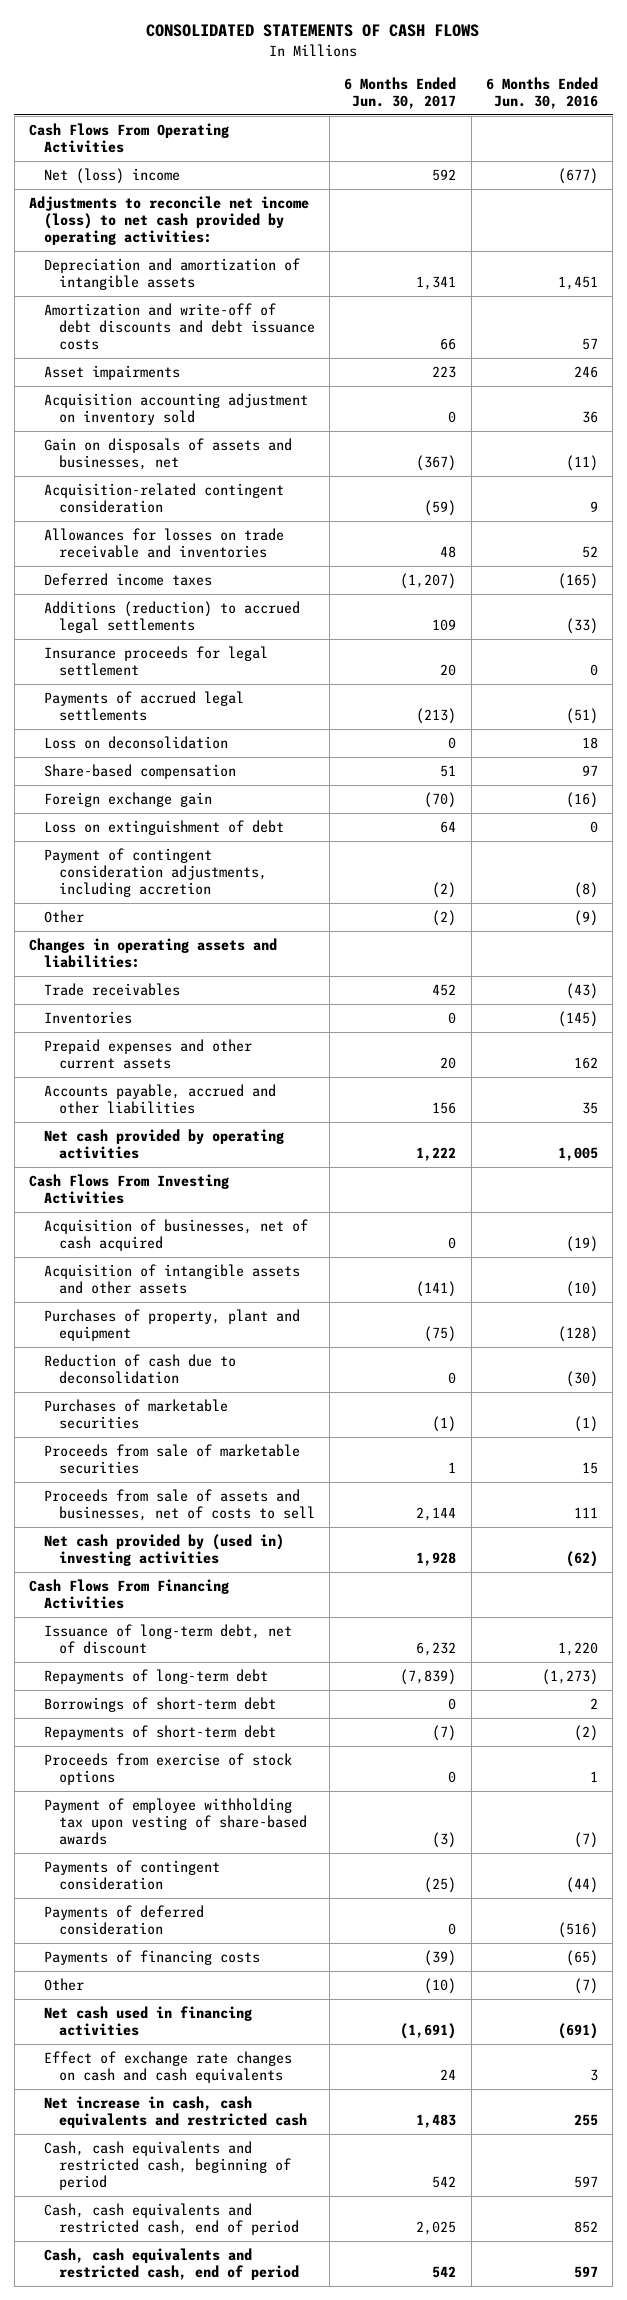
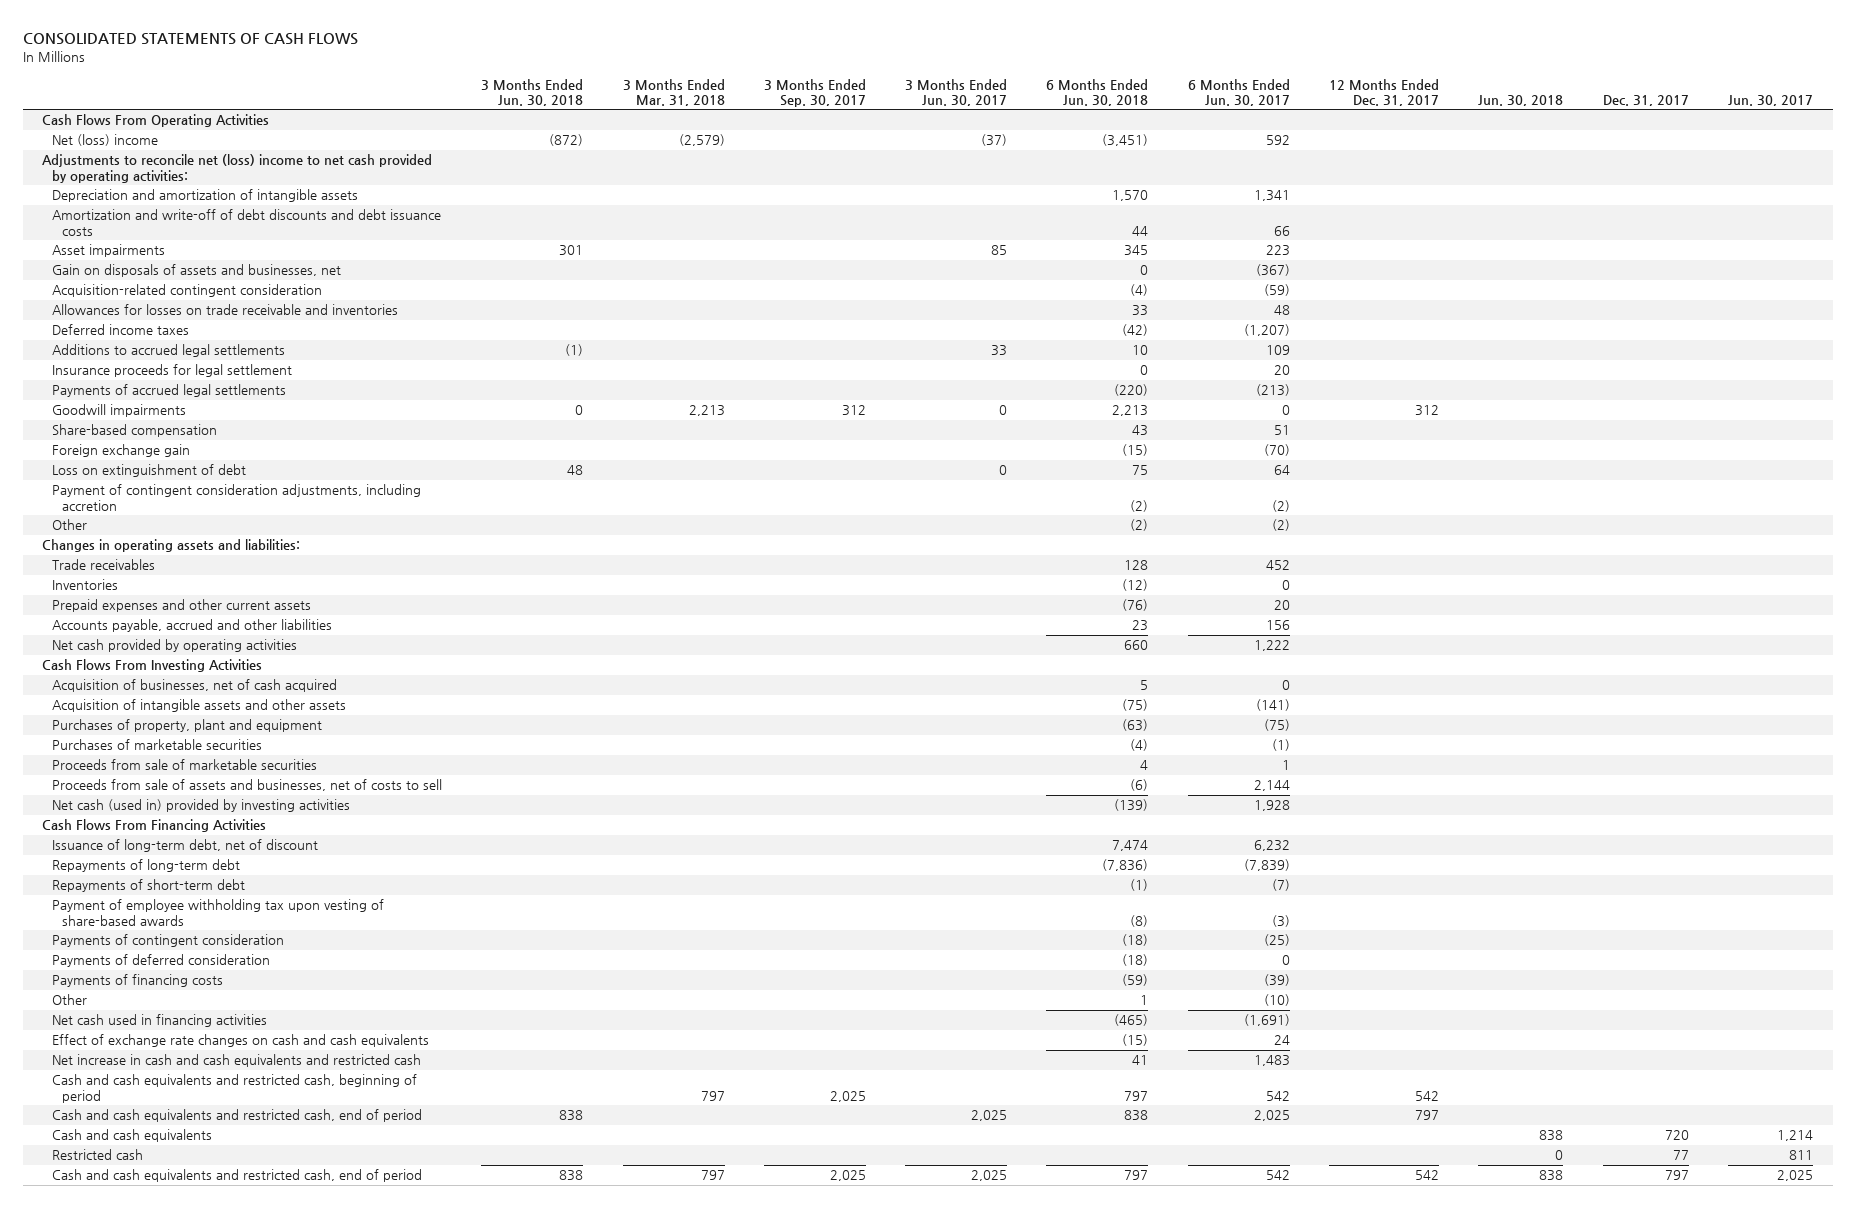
- | 6 Months Ended Jun. 30, 2017 | 6 Months Ended Jun. 30, 2016
+ | 3 Months Ended Jun. 30, 2018 | 3 Months Ended Mar. 31, 2018 | 3 Months Ended Sep. 30, 2017 | 3 Months Ended Jun. 30, 2017 | 6 Months Ended Jun. 30, 2018 | 6 Months Ended Jun. 30, 2017 | 12 Months Ended Dec. 31, 2017 | Jun. 30, 2018 | Dec. 31, 2017 | Jun. 30, 2017
- Adjustments to reconcile net income (loss) to net cash provided by operating activities:
+ Adjustments to reconcile net (loss) income to net cash provided by operating activities:
- Acquisition accounting adjustment on inventory sold | 0 | 36
- Additions (reduction) to accrued legal settlements | 109 | (33)
+ Additions to accrued legal settlements | (1) | | | 33 | 10 | 109 | | | |
- Loss on deconsolidation | 0 | 18
+ Goodwill impairments | 0 | 2,213 | 312 | 0 | 2,213 | 0 | 312 | | |
- Reduction of cash due to deconsolidation | 0 | (30)
- Net cash provided by (used in) investing activities | 1,928 | (62)
+ Net cash (used in) provided by investing activities | | | | | (139) | 1,928 | | | |
- Borrowings of short-term debt | 0 | 2
- Proceeds from exercise of stock options | 0 | 1
- Net increase in cash, cash equivalents and restricted cash | 1,483 | 255
- Cash, cash equivalents and restricted cash, beginning of period | 542 | 597
- Cash, cash equivalents and restricted cash, end of period | 2,025 | 852
- Cash, cash equivalents and restricted cash, end of period | 542 | 597
+ Net increase in cash and cash equivalents and restricted cash | | | | | 41 | 1,483 | | | |
+ Cash and cash equivalents and restricted cash, beginning of period | | 797 | 2,025 | | 797 | 542 | 542 | | |
+ Cash and cash equivalents and restricted cash, end of period | 838 | | | 2,025 | 838 | 2,025 | 797 | | |
+ Cash and cash equivalents | | | | | | | | 838 | 720 | 1,214
+ Restricted cash | | | | | | | | 0 | 77 | 811
+ Cash and cash equivalents and restricted cash, end of period | 838 | 797 | 2,025 | 2,025 | 797 | 542 | 542 | 838 | 797 | 2,025

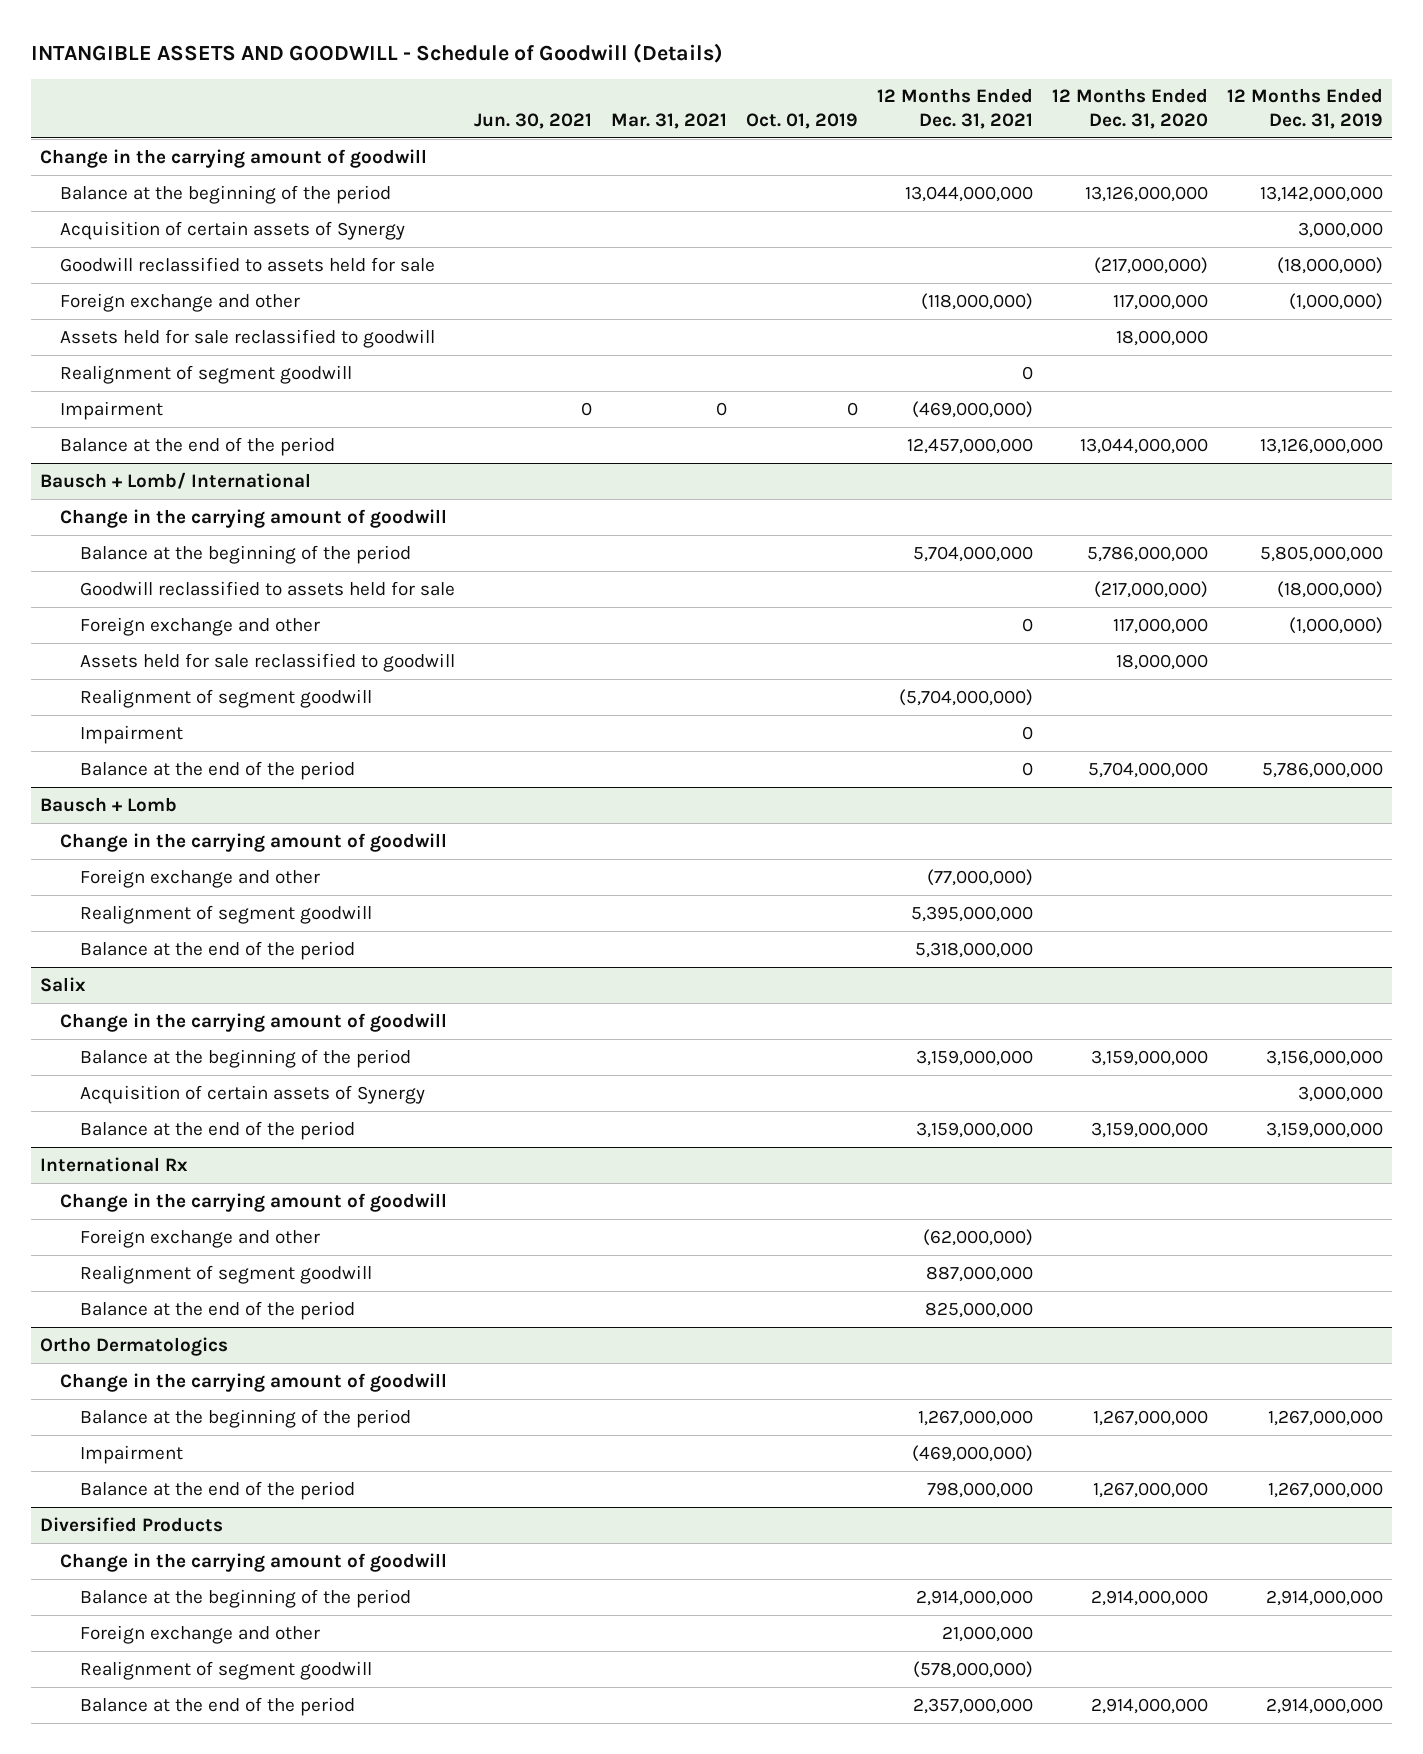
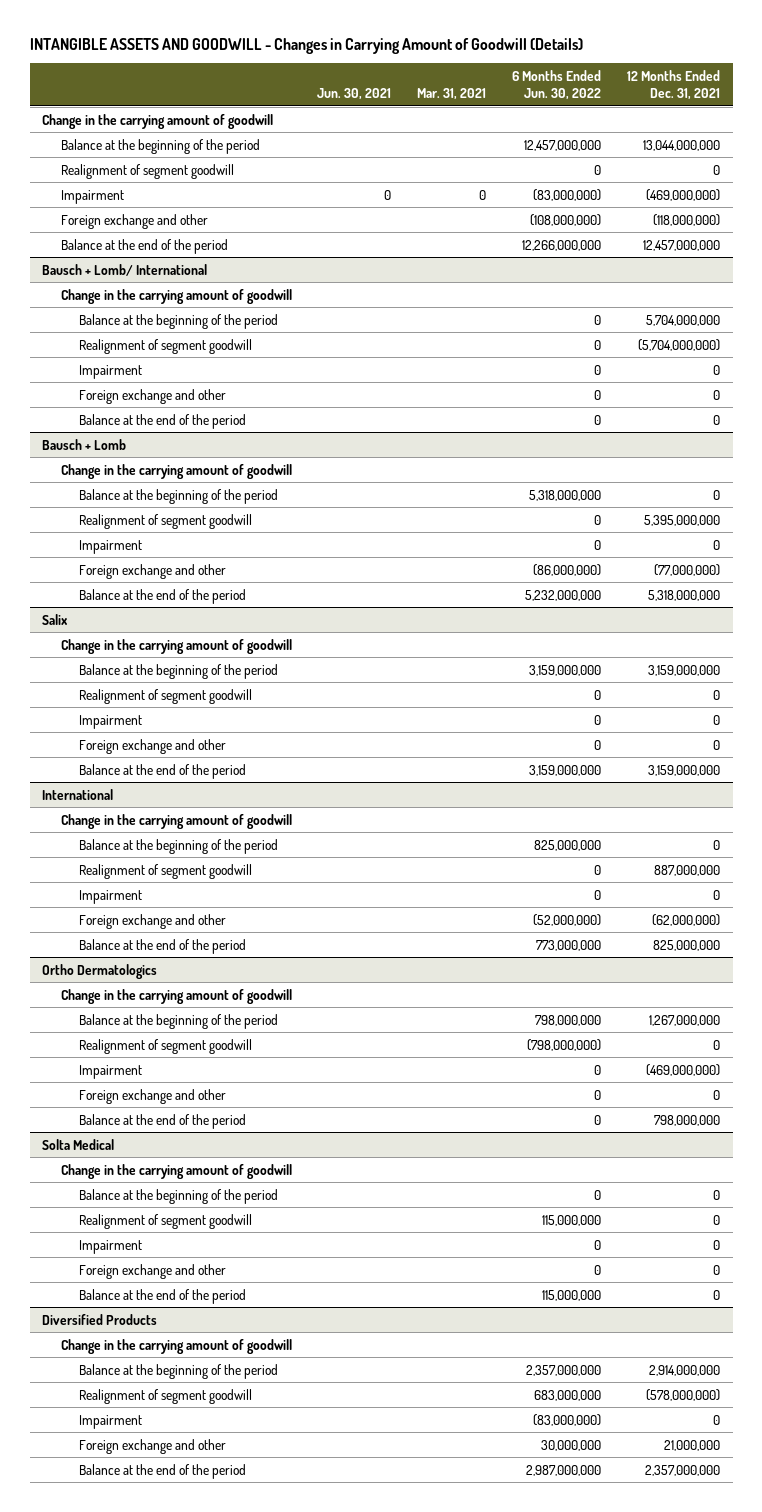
- INTANGIBLE ASSETS AND GOODWILL - Schedule of Goodwill (Details)
+ INTANGIBLE ASSETS AND GOODWILL - Changes in Carrying Amount of Goodwill (Details)
- | Jun. 30, 2021 | Mar. 31, 2021 | Oct. 01, 2019 | 12 Months Ended Dec. 31, 2021 | 12 Months Ended Dec. 31, 2020 | 12 Months Ended Dec. 31, 2019
+ | Jun. 30, 2021 | Mar. 31, 2021 | 6 Months Ended Jun. 30, 2022 | 12 Months Ended Dec. 31, 2021
- Acquisition of certain assets of Synergy | | | | | | 3,000,000
- Goodwill reclassified to assets held for sale | | | | | (217,000,000) | (18,000,000)
- Assets held for sale reclassified to goodwill | | | | | 18,000,000 |
moved down: Foreign exchange and other | | | (108,000,000) | (118,000,000)
@ Bausch + Lomb/ International
- Goodwill reclassified to assets held for sale | | | | | (217,000,000) | (18,000,000)
- Assets held for sale reclassified to goodwill | | | | | 18,000,000 |
moved down: Foreign exchange and other | | | 0 | 0
@ Bausch + Lomb
+ Balance at the beginning of the period | | | 5,318,000,000 | 0
+ Impairment | | | 0 | 0
moved down: Foreign exchange and other | | | (86,000,000) | (77,000,000)
@ Salix
- Acquisition of certain assets of Synergy | | | | | | 3,000,000
+ Realignment of segment goodwill | | | 0 | 0
+ Impairment | | | 0 | 0
+ Foreign exchange and other | | | 0 | 0
- International Rx
+ International
- Foreign exchange and other | | | | (62,000,000) | |
+ Balance at the beginning of the period | | | 825,000,000 | 0
+ Impairment | | | 0 | 0
+ Foreign exchange and other | | | (52,000,000) | (62,000,000)
@ Ortho Dermatologics
+ Realignment of segment goodwill | | | (798,000,000) | 0
+ Foreign exchange and other | | | 0 | 0
+ Solta Medical
+ Change in the carrying amount of goodwill
+ Balance at the beginning of the period | | | 0 | 0
+ Realignment of segment goodwill | | | 115,000,000 | 0
+ Impairment | | | 0 | 0
+ Foreign exchange and other | | | 0 | 0
+ Balance at the end of the period | | | 115,000,000 | 0
@ Diversified Products
+ Impairment | | | (83,000,000) | 0
moved down: Foreign exchange and other | | | 30,000,000 | 21,000,000

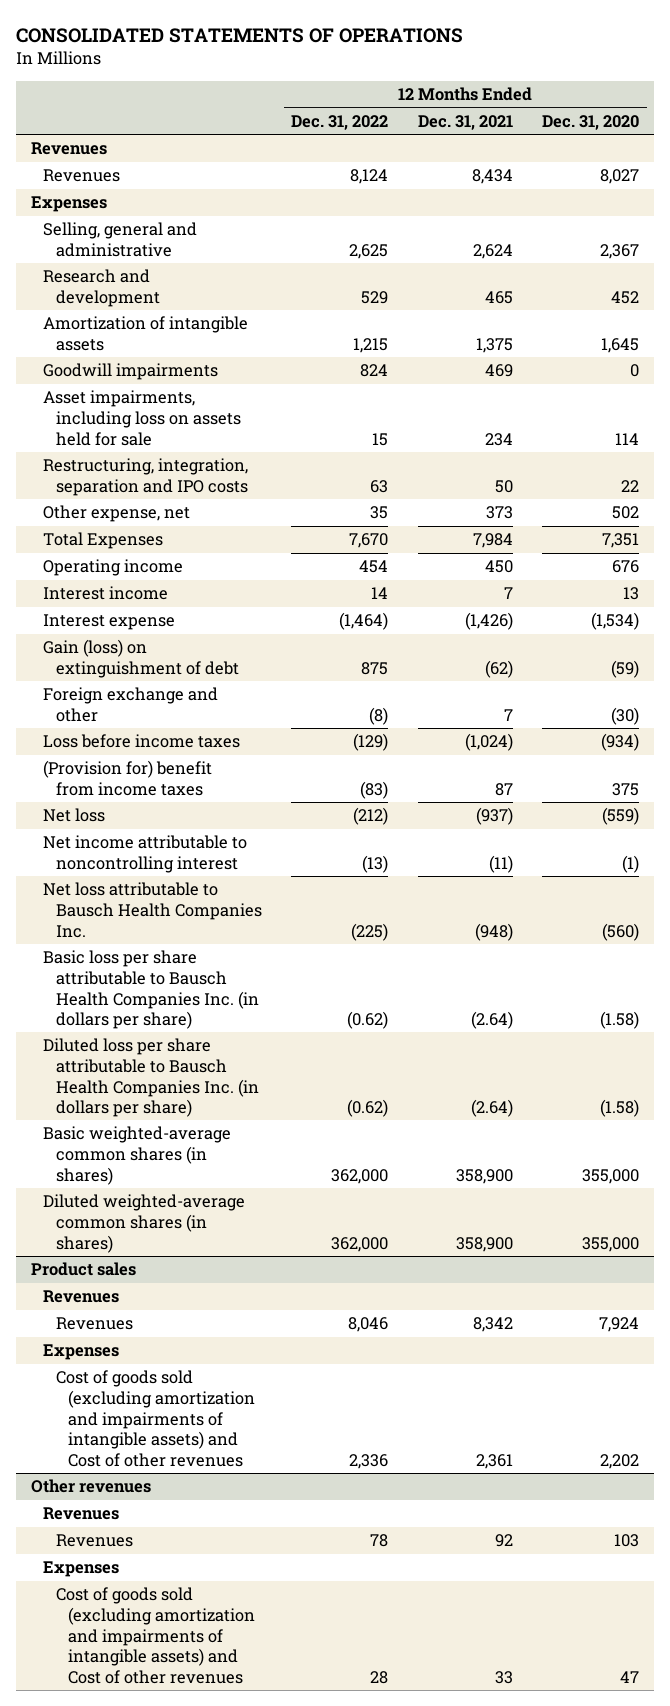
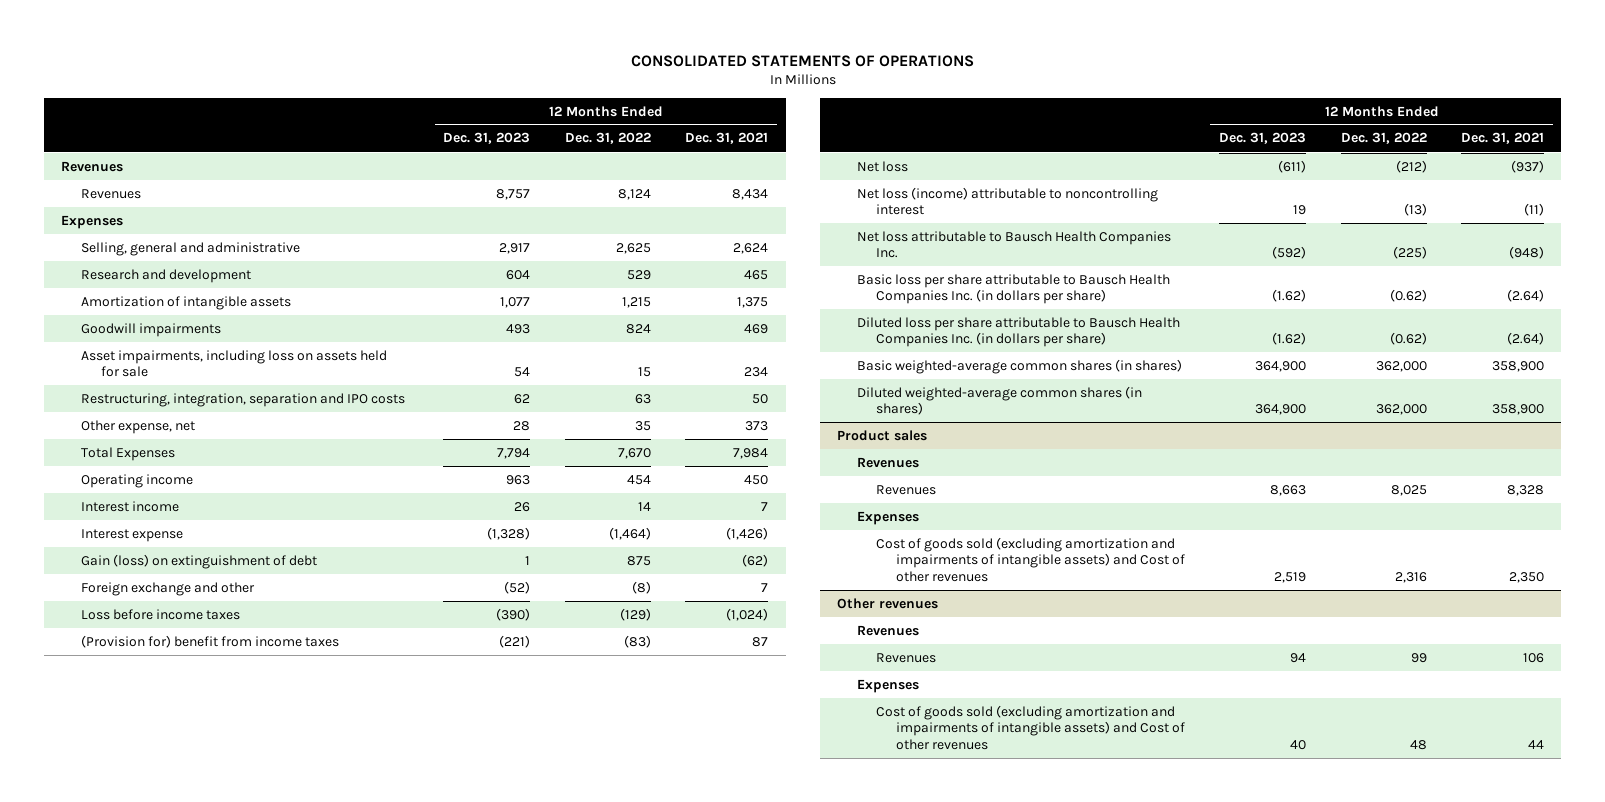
- | 12 Months Ended Dec. 31, 2022 | 12 Months Ended Dec. 31, 2021 | 12 Months Ended Dec. 31, 2020
+ | 12 Months Ended Dec. 31, 2023 | 12 Months Ended Dec. 31, 2022 | 12 Months Ended Dec. 31, 2021
- Net income attributable to noncontrolling interest | (13) | (11) | (1)
+ Net loss (income) attributable to noncontrolling interest | 19 | (13) | (11)
@ Product sales
- Revenues | 8,046 | 8,342 | 7,924
+ Revenues | 8,663 | 8,025 | 8,328
- Cost of goods sold (excluding amortization and impairments of intangible assets) and Cost of other revenues | 2,336 | 2,361 | 2,202
+ Cost of goods sold (excluding amortization and impairments of intangible assets) and Cost of other revenues | 2,519 | 2,316 | 2,350
@ Other revenues
- Revenues | 78 | 92 | 103
+ Revenues | 94 | 99 | 106
- Cost of goods sold (excluding amortization and impairments of intangible assets) and Cost of other revenues | 28 | 33 | 47
+ Cost of goods sold (excluding amortization and impairments of intangible assets) and Cost of other revenues | 40 | 48 | 44

